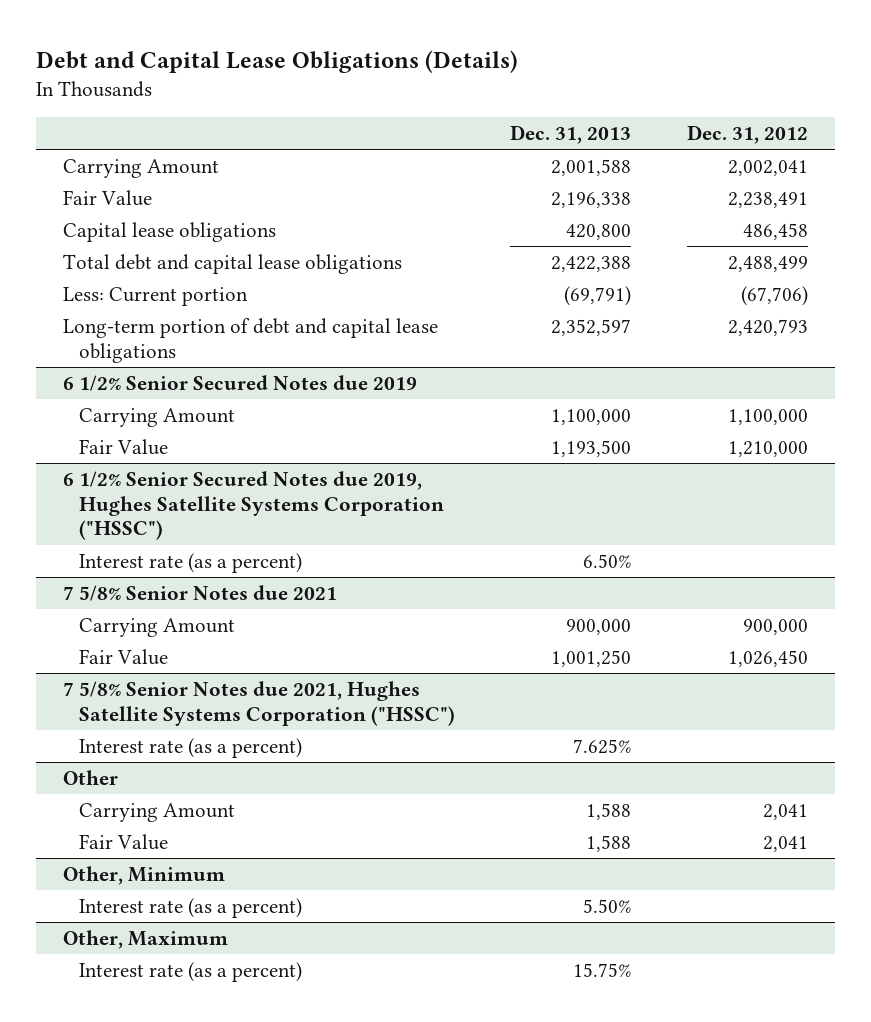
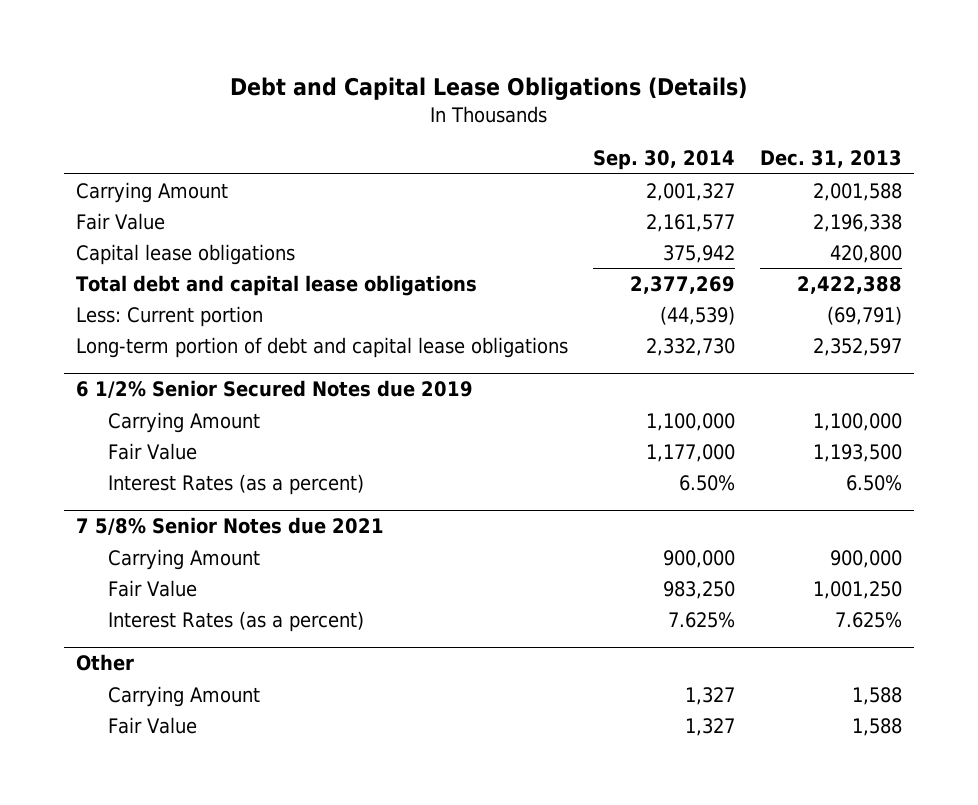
- | Dec. 31, 2013 | Dec. 31, 2012
+ | Sep. 30, 2014 | Dec. 31, 2013
- 6 1/2% Senior Secured Notes due 2019, Hughes Satellite Systems Corporation ("HSSC")
- Interest rate (as a percent) | 6.50% |
@ 6 1/2% Senior Secured Notes due 2019
+ Interest Rates (as a percent) | 6.50% | 6.50%
- 7 5/8% Senior Notes due 2021, Hughes Satellite Systems Corporation ("HSSC")
- Interest rate (as a percent) | 7.625% |
@ 7 5/8% Senior Notes due 2021
+ Interest Rates (as a percent) | 7.625% | 7.625%
- Other, Minimum
- Interest rate (as a percent) | 5.50% |
- Other, Maximum
- Interest rate (as a percent) | 15.75% |

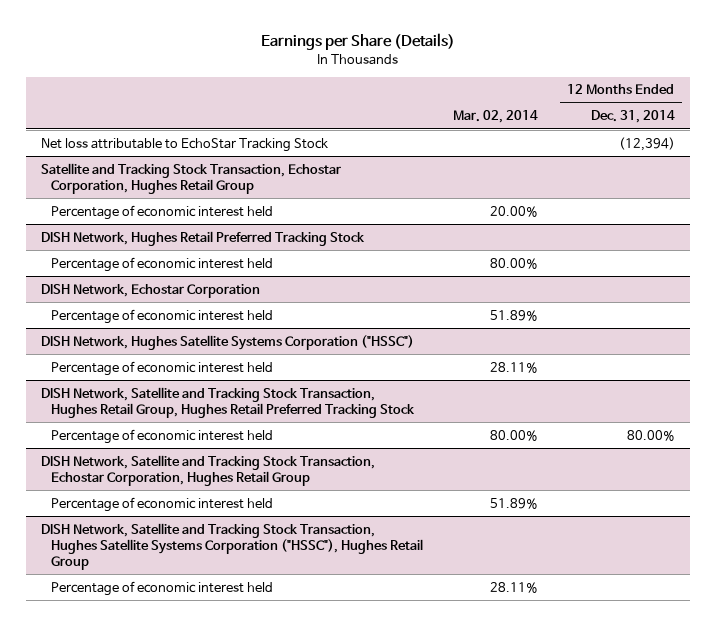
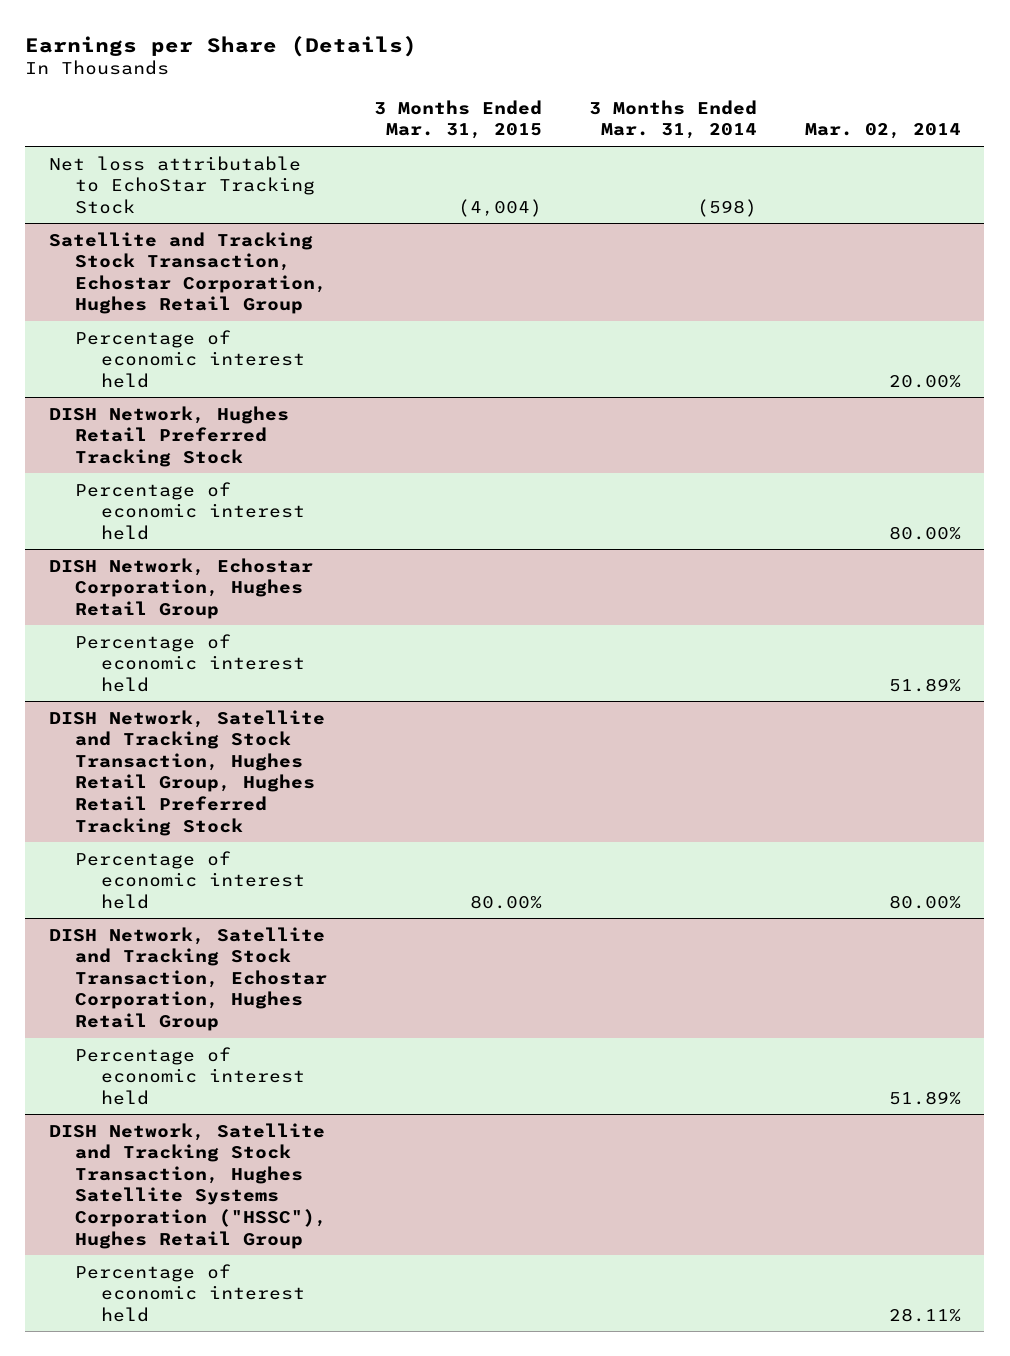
- | Mar. 02, 2014 | 12 Months Ended Dec. 31, 2014
+ | 3 Months Ended Mar. 31, 2015 | 3 Months Ended Mar. 31, 2014 | Mar. 02, 2014
- DISH Network, Echostar Corporation
+ DISH Network, Echostar Corporation, Hughes Retail Group
- DISH Network, Hughes Satellite Systems Corporation ("HSSC")
- Percentage of economic interest held | 28.11% |

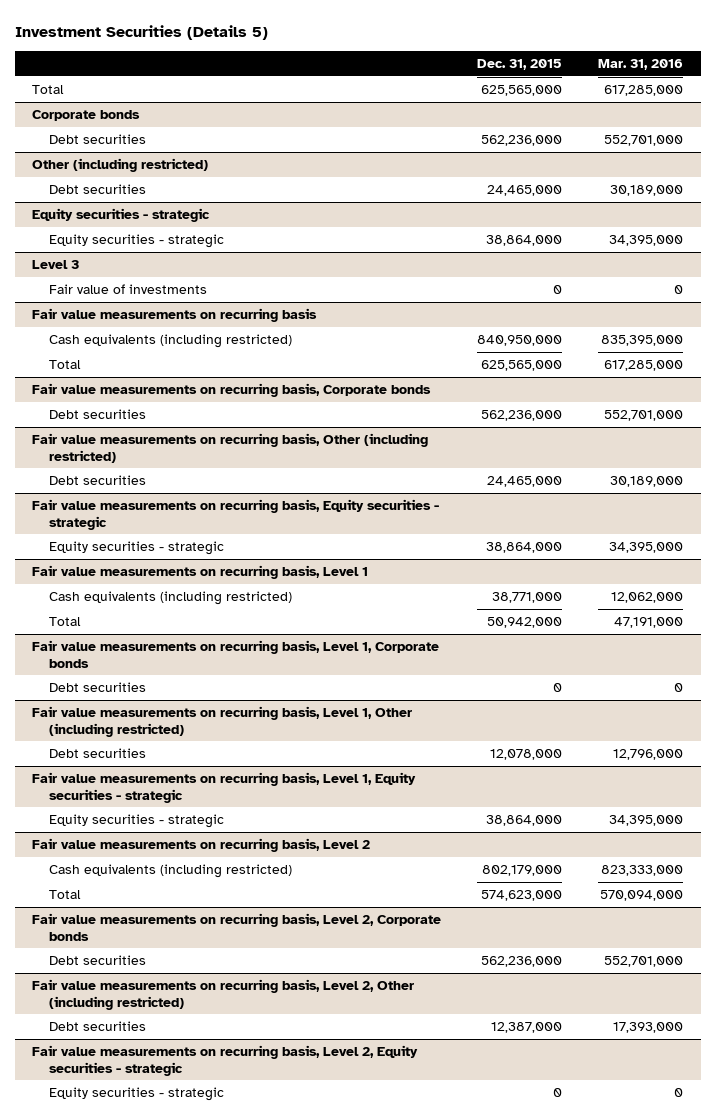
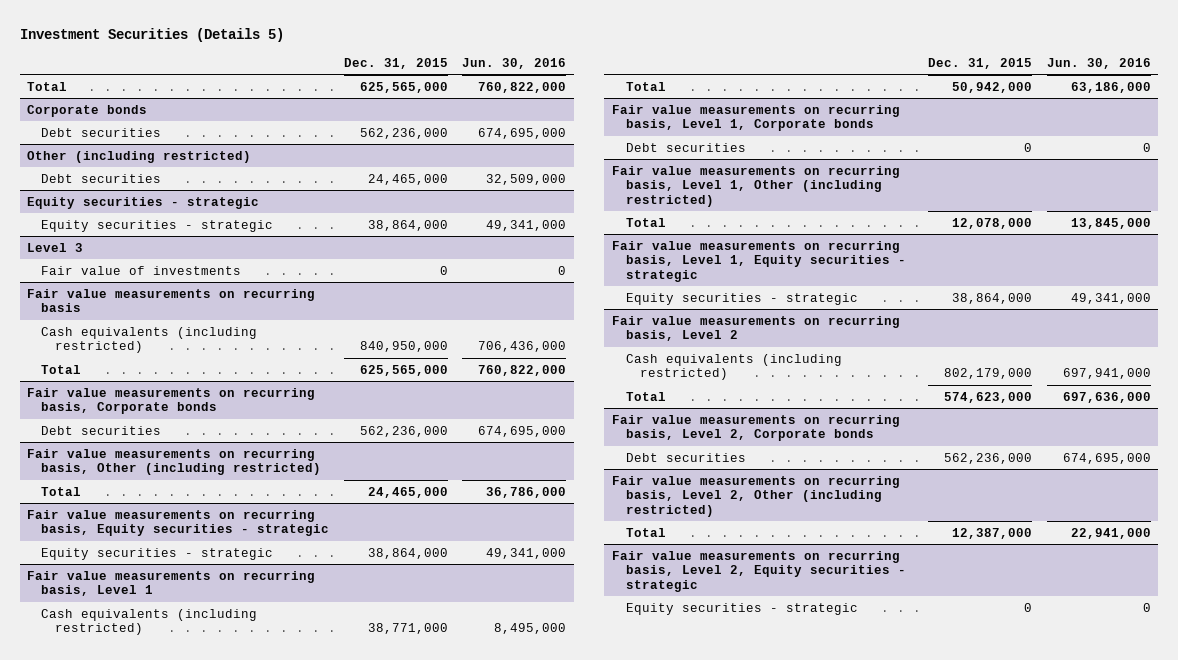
- | Dec. 31, 2015 | Mar. 31, 2016
+ | Dec. 31, 2015 | Jun. 30, 2016
@ Fair value measurements on recurring basis, Other (including restricted)
- Debt securities | 24,465,000 | 30,189,000
+ Total | 24,465,000 | 36,786,000
@ Fair value measurements on recurring basis, Level 1, Other (including restricted)
- Debt securities | 12,078,000 | 12,796,000
+ Total | 12,078,000 | 13,845,000
@ Fair value measurements on recurring basis, Level 2, Other (including restricted)
- Debt securities | 12,387,000 | 17,393,000
+ Total | 12,387,000 | 22,941,000

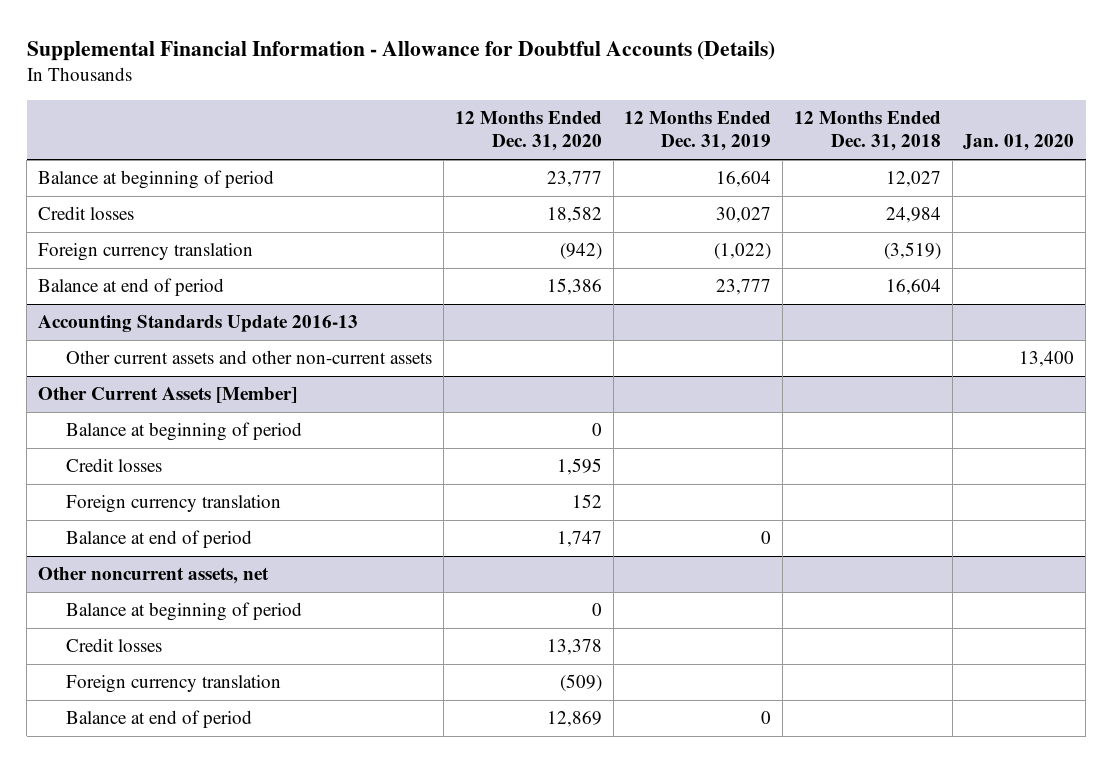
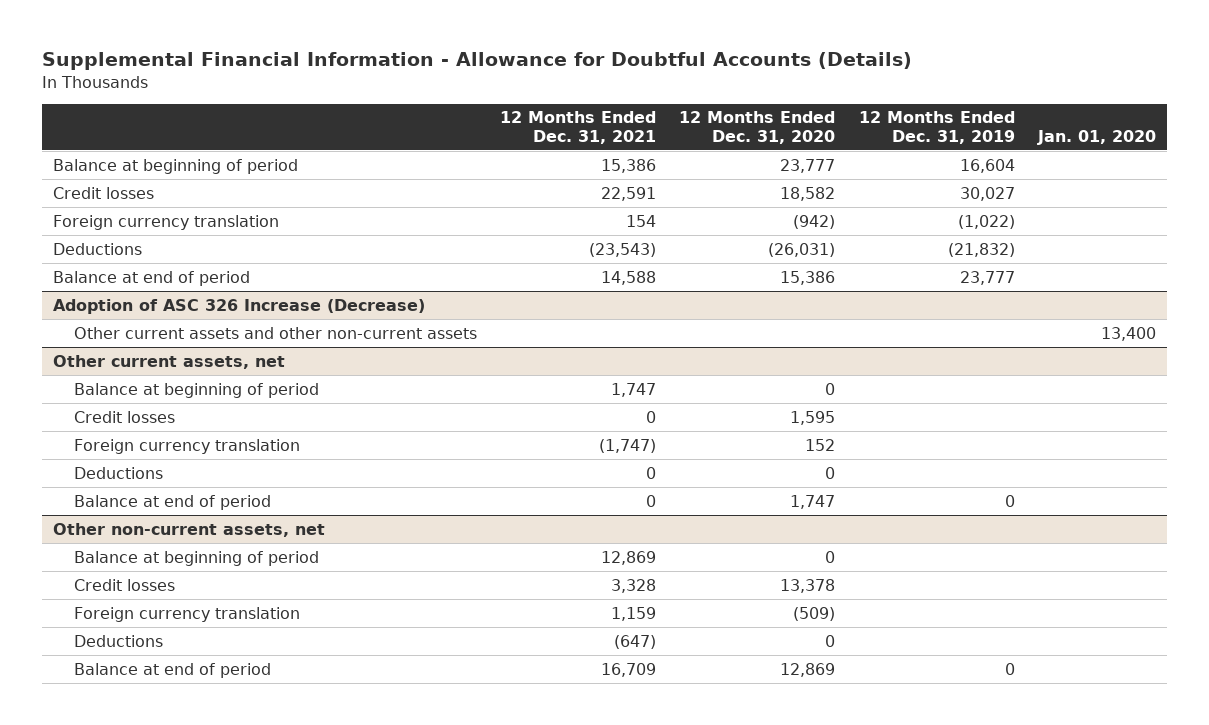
- | 12 Months Ended Dec. 31, 2020 | 12 Months Ended Dec. 31, 2019 | 12 Months Ended Dec. 31, 2018 | Jan. 01, 2020
+ | 12 Months Ended Dec. 31, 2021 | 12 Months Ended Dec. 31, 2020 | 12 Months Ended Dec. 31, 2019 | Jan. 01, 2020
+ Deductions | (23,543) | (26,031) | (21,832) |
- Accounting Standards Update 2016-13
+ Adoption of ASC 326 Increase (Decrease)
- Other Current Assets [Member]
+ Other current assets, net
+ Deductions | 0 | 0 | |
- Other noncurrent assets, net
+ Other non-current assets, net
+ Deductions | (647) | 0 | |

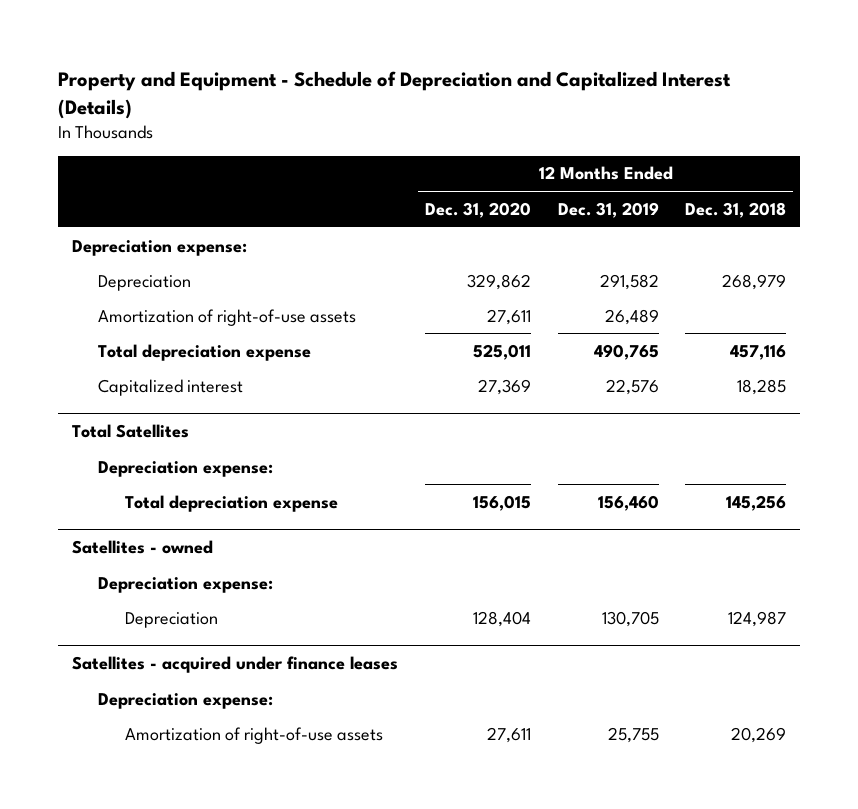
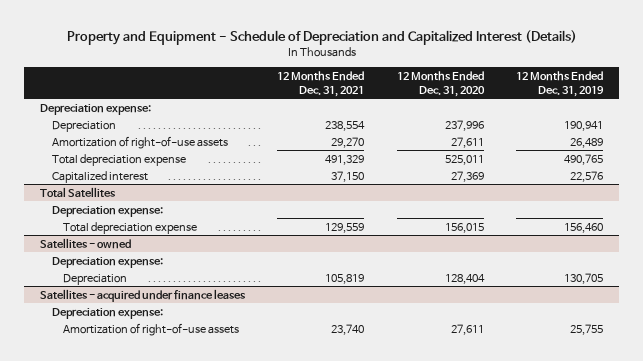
- | 12 Months Ended Dec. 31, 2020 | 12 Months Ended Dec. 31, 2019 | 12 Months Ended Dec. 31, 2018
+ | 12 Months Ended Dec. 31, 2021 | 12 Months Ended Dec. 31, 2020 | 12 Months Ended Dec. 31, 2019
- Depreciation | 329,862 | 291,582 | 268,979
+ Depreciation | 238,554 | 237,996 | 190,941

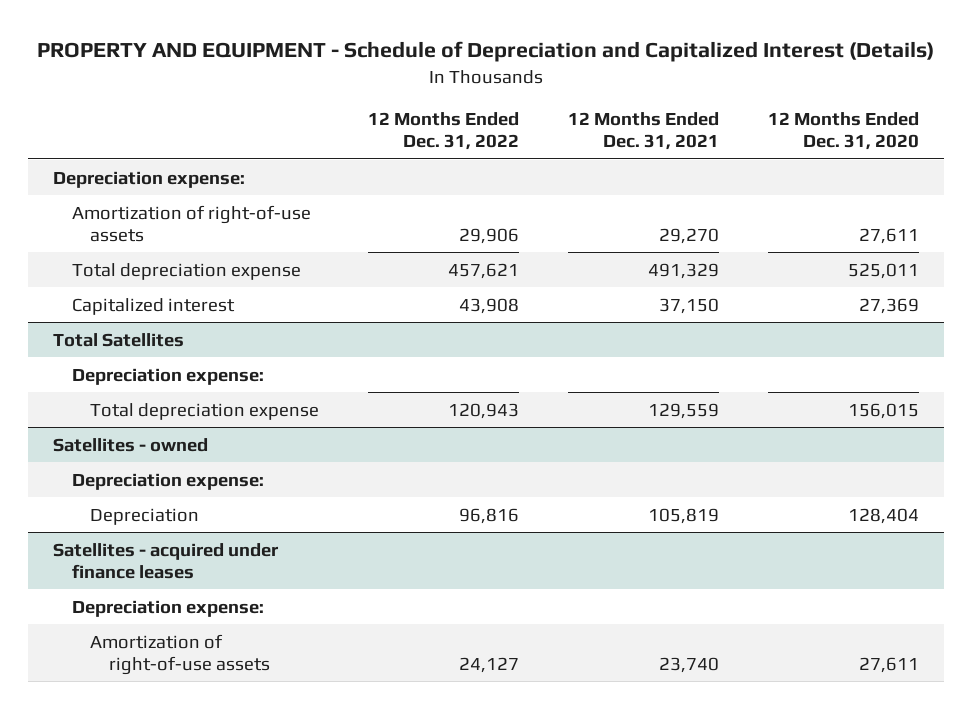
- Property and Equipment - Schedule of Depreciation and Capitalized Interest (Details)
+ PROPERTY AND EQUIPMENT - Schedule of Depreciation and Capitalized Interest (Details)
- | 12 Months Ended Dec. 31, 2021 | 12 Months Ended Dec. 31, 2020 | 12 Months Ended Dec. 31, 2019
+ | 12 Months Ended Dec. 31, 2022 | 12 Months Ended Dec. 31, 2021 | 12 Months Ended Dec. 31, 2020
- Depreciation | 238,554 | 237,996 | 190,941

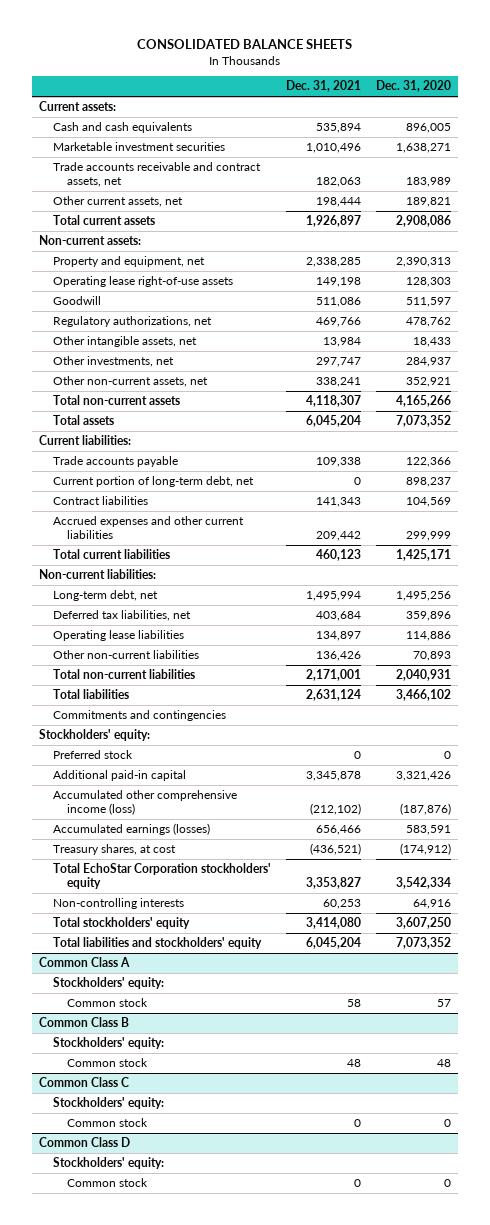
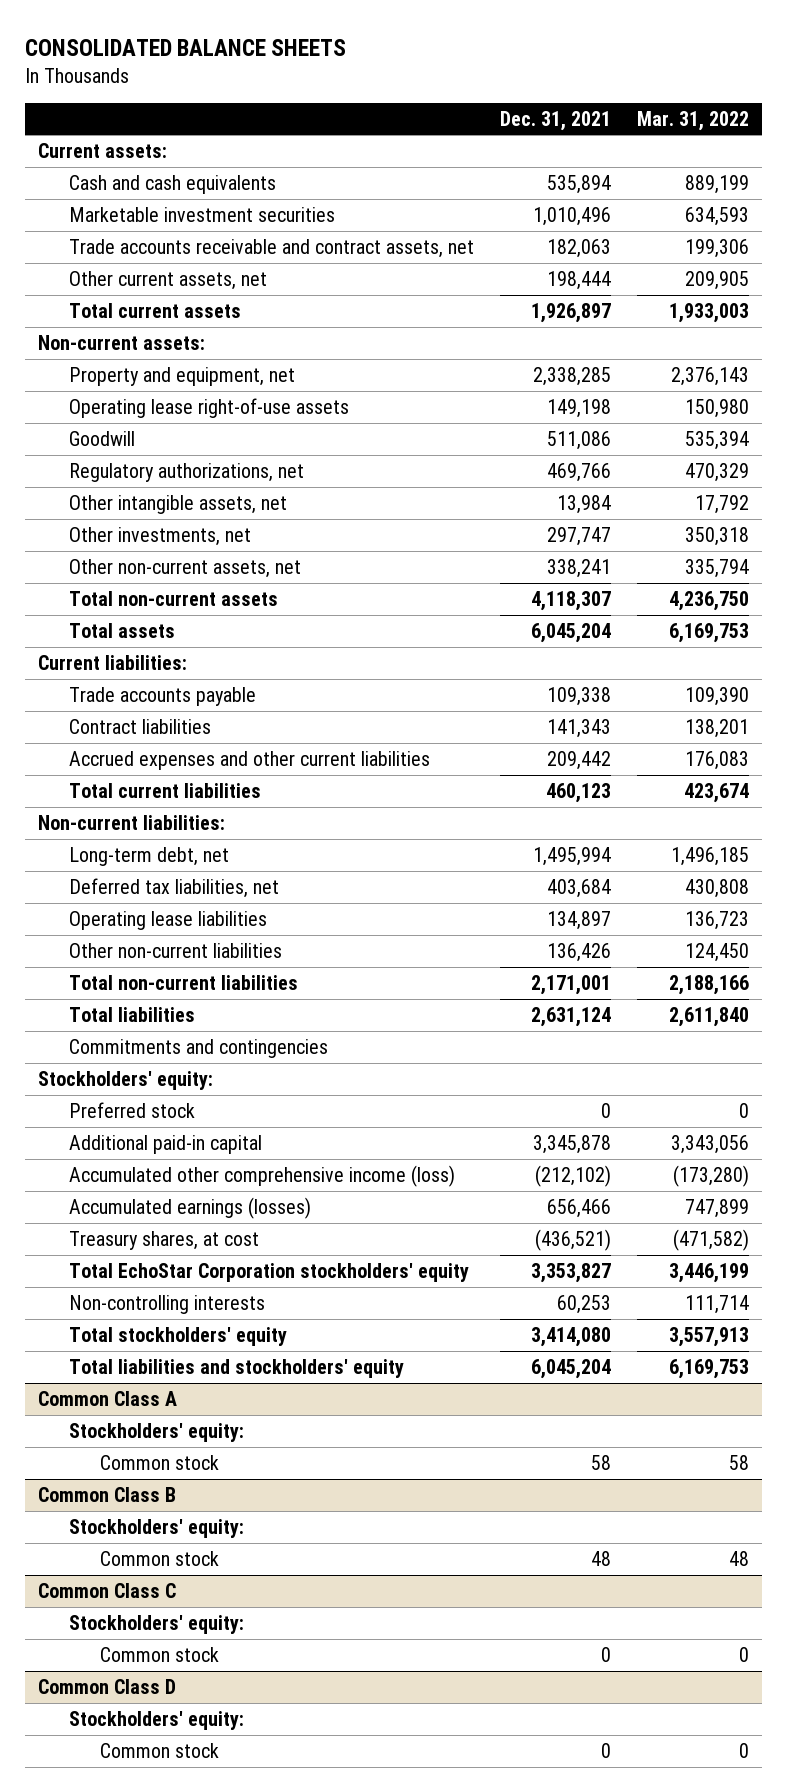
- | Dec. 31, 2021 | Dec. 31, 2020
+ | Dec. 31, 2021 | Mar. 31, 2022
- Current portion of long-term debt, net | 0 | 898,237

